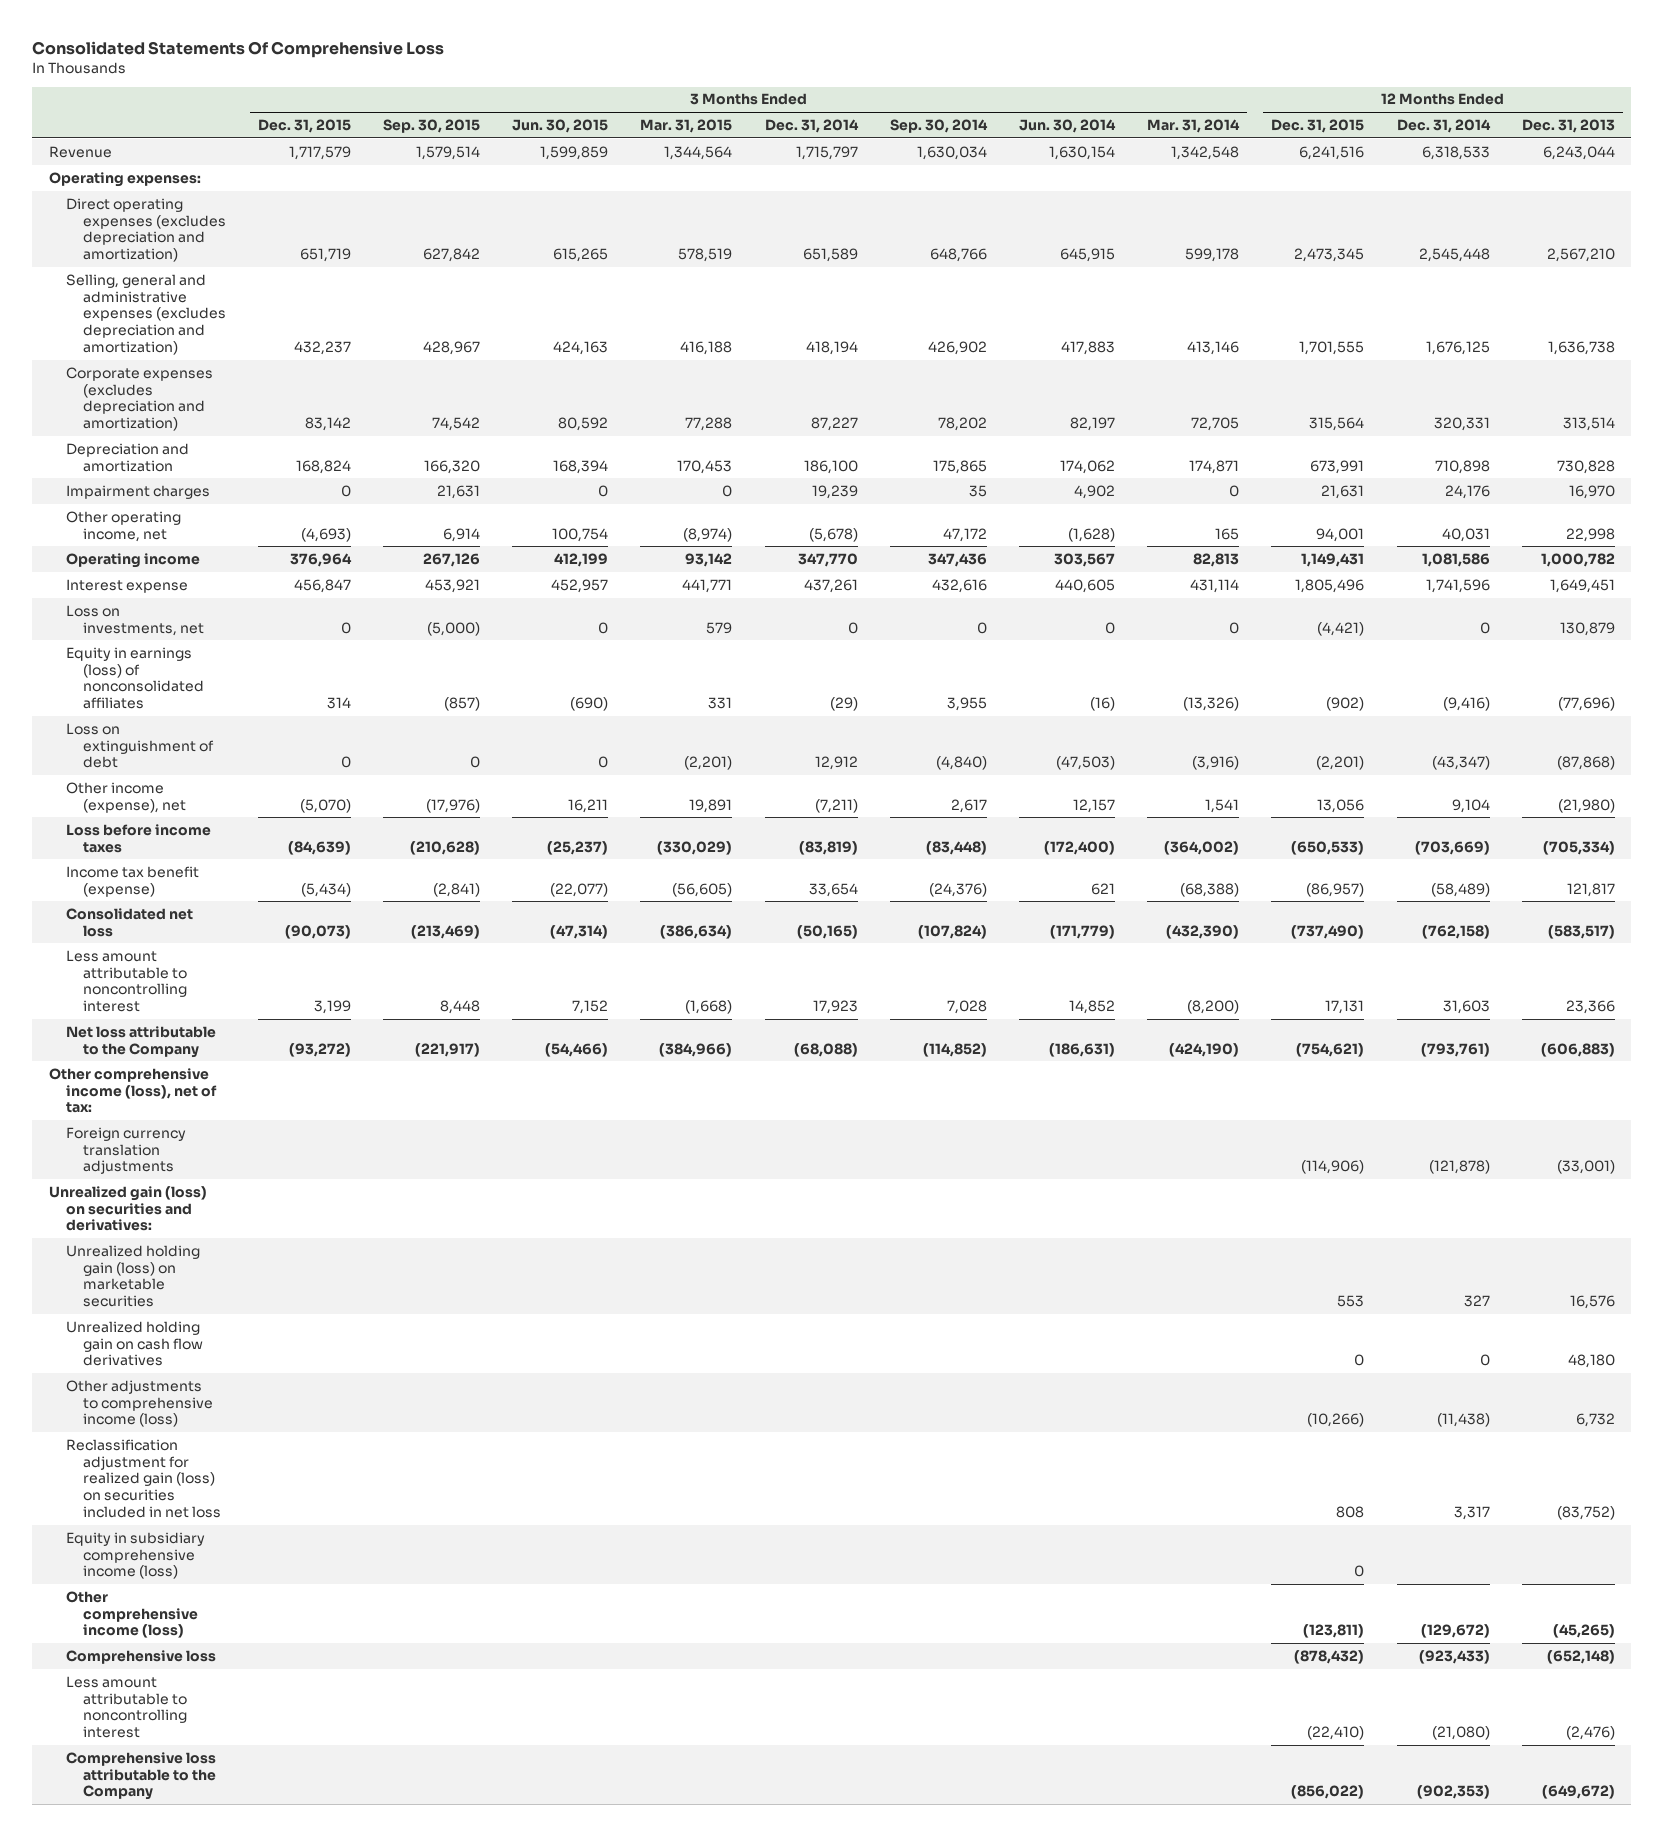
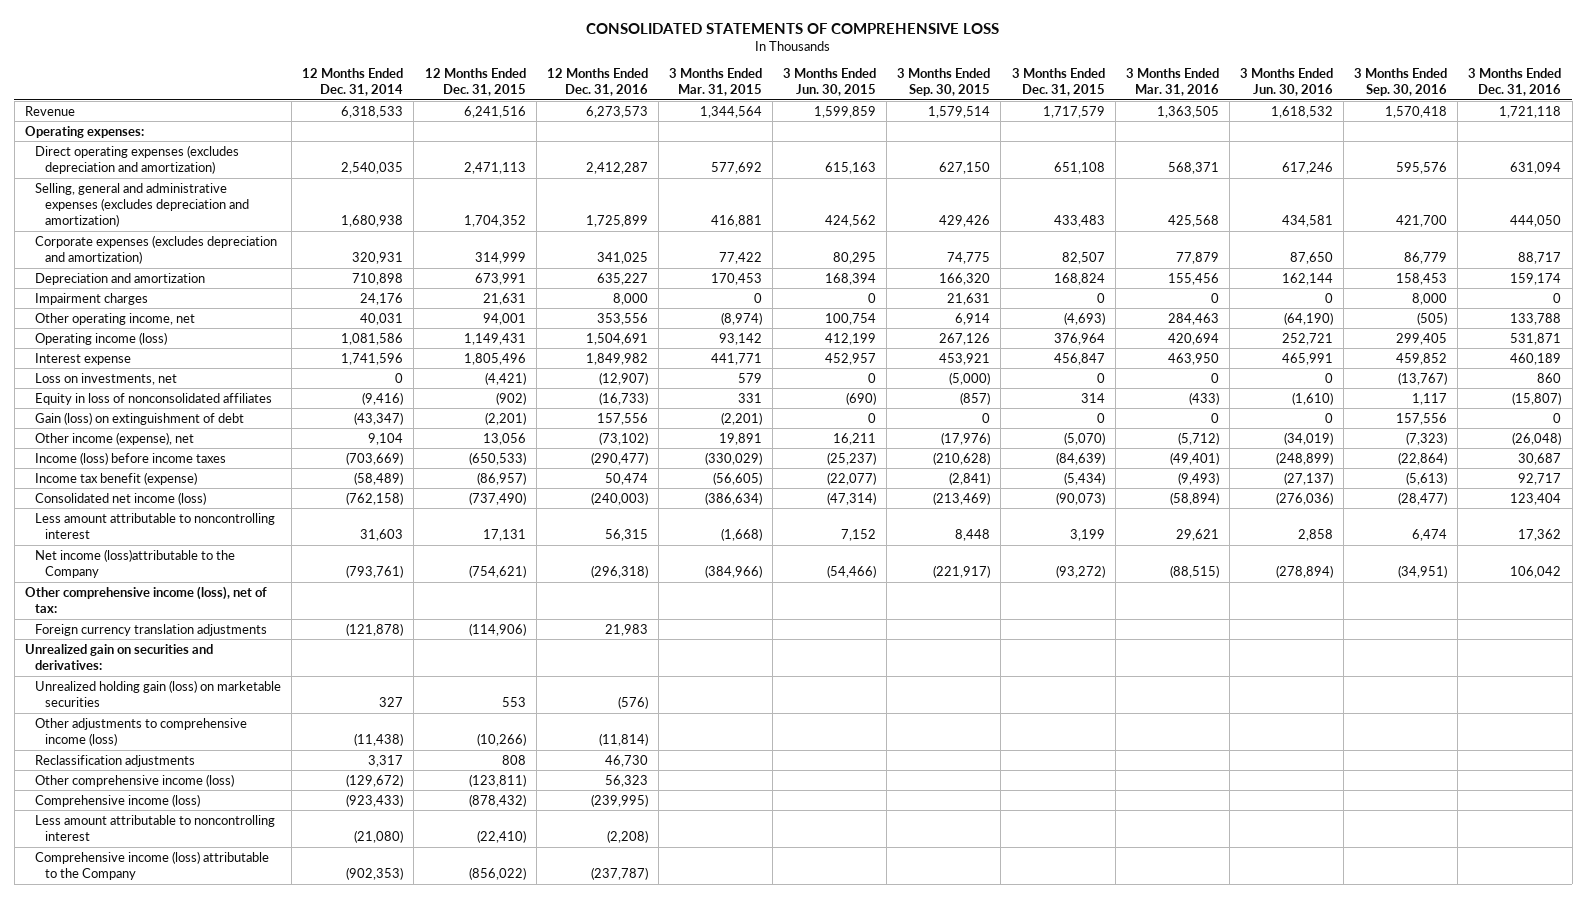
- Consolidated Statements Of Comprehensive Loss
+ CONSOLIDATED STATEMENTS OF COMPREHENSIVE LOSS
- | 3 Months Ended Dec. 31, 2015 | 3 Months Ended Sep. 30, 2015 | 3 Months Ended Jun. 30, 2015 | 3 Months Ended Mar. 31, 2015 | 3 Months Ended Dec. 31, 2014 | 3 Months Ended Sep. 30, 2014 | 3 Months Ended Jun. 30, 2014 | 3 Months Ended Mar. 31, 2014 | 12 Months Ended Dec. 31, 2015 | 12 Months Ended Dec. 31, 2014 | 12 Months Ended Dec. 31, 2013
+ | 12 Months Ended Dec. 31, 2014 | 12 Months Ended Dec. 31, 2015 | 12 Months Ended Dec. 31, 2016 | 3 Months Ended Mar. 31, 2015 | 3 Months Ended Jun. 30, 2015 | 3 Months Ended Sep. 30, 2015 | 3 Months Ended Dec. 31, 2015 | 3 Months Ended Mar. 31, 2016 | 3 Months Ended Jun. 30, 2016 | 3 Months Ended Sep. 30, 2016 | 3 Months Ended Dec. 31, 2016
- Direct operating expenses (excludes depreciation and amortization) | 651,719 | 627,842 | 615,265 | 578,519 | 651,589 | 648,766 | 645,915 | 599,178 | 2,473,345 | 2,545,448 | 2,567,210
- Selling, general and administrative expenses (excludes depreciation and amortization) | 432,237 | 428,967 | 424,163 | 416,188 | 418,194 | 426,902 | 417,883 | 413,146 | 1,701,555 | 1,676,125 | 1,636,738
- Corporate expenses (excludes depreciation and amortization) | 83,142 | 74,542 | 80,592 | 77,288 | 87,227 | 78,202 | 82,197 | 72,705 | 315,564 | 320,331 | 313,514
+ Direct operating expenses (excludes depreciation and amortization) | 2,540,035 | 2,471,113 | 2,412,287 | 577,692 | 615,163 | 627,150 | 651,108 | 568,371 | 617,246 | 595,576 | 631,094
+ Selling, general and administrative expenses (excludes depreciation and amortization) | 1,680,938 | 1,704,352 | 1,725,899 | 416,881 | 424,562 | 429,426 | 433,483 | 425,568 | 434,581 | 421,700 | 444,050
+ Corporate expenses (excludes depreciation and amortization) | 320,931 | 314,999 | 341,025 | 77,422 | 80,295 | 74,775 | 82,507 | 77,879 | 87,650 | 86,779 | 88,717
- Operating income | 376,964 | 267,126 | 412,199 | 93,142 | 347,770 | 347,436 | 303,567 | 82,813 | 1,149,431 | 1,081,586 | 1,000,782
+ Operating income (loss) | 1,081,586 | 1,149,431 | 1,504,691 | 93,142 | 412,199 | 267,126 | 376,964 | 420,694 | 252,721 | 299,405 | 531,871
- Equity in earnings (loss) of nonconsolidated affiliates | 314 | (857) | (690) | 331 | (29) | 3,955 | (16) | (13,326) | (902) | (9,416) | (77,696)
- Loss on extinguishment of debt | 0 | 0 | 0 | (2,201) | 12,912 | (4,840) | (47,503) | (3,916) | (2,201) | (43,347) | (87,868)
+ Equity in loss of nonconsolidated affiliates | (9,416) | (902) | (16,733) | 331 | (690) | (857) | 314 | (433) | (1,610) | 1,117 | (15,807)
+ Gain (loss) on extinguishment of debt | (43,347) | (2,201) | 157,556 | (2,201) | 0 | 0 | 0 | 0 | 0 | 157,556 | 0
- Loss before income taxes | (84,639) | (210,628) | (25,237) | (330,029) | (83,819) | (83,448) | (172,400) | (364,002) | (650,533) | (703,669) | (705,334)
+ Income (loss) before income taxes | (703,669) | (650,533) | (290,477) | (330,029) | (25,237) | (210,628) | (84,639) | (49,401) | (248,899) | (22,864) | 30,687
- Consolidated net loss | (90,073) | (213,469) | (47,314) | (386,634) | (50,165) | (107,824) | (171,779) | (432,390) | (737,490) | (762,158) | (583,517)
+ Consolidated net income (loss) | (762,158) | (737,490) | (240,003) | (386,634) | (47,314) | (213,469) | (90,073) | (58,894) | (276,036) | (28,477) | 123,404
- Net loss attributable to the Company | (93,272) | (221,917) | (54,466) | (384,966) | (68,088) | (114,852) | (186,631) | (424,190) | (754,621) | (793,761) | (606,883)
+ Net income (loss)attributable to the Company | (793,761) | (754,621) | (296,318) | (384,966) | (54,466) | (221,917) | (93,272) | (88,515) | (278,894) | (34,951) | 106,042
- Unrealized gain (loss) on securities and derivatives:
+ Unrealized gain on securities and derivatives:
- Unrealized holding gain on cash flow derivatives | | | | | | | | | 0 | 0 | 48,180
- Reclassification adjustment for realized gain (loss) on securities included in net loss | | | | | | | | | 808 | 3,317 | (83,752)
- Equity in subsidiary comprehensive income (loss) | | | | | | | | | 0 | |
+ Reclassification adjustments | 3,317 | 808 | 46,730 | | | | | | | |
- Comprehensive loss | | | | | | | | | (878,432) | (923,433) | (652,148)
+ Comprehensive income (loss) | (923,433) | (878,432) | (239,995) | | | | | | | |
- Comprehensive loss attributable to the Company | | | | | | | | | (856,022) | (902,353) | (649,672)
+ Comprehensive income (loss) attributable to the Company | (902,353) | (856,022) | (237,787) | | | | | | | |

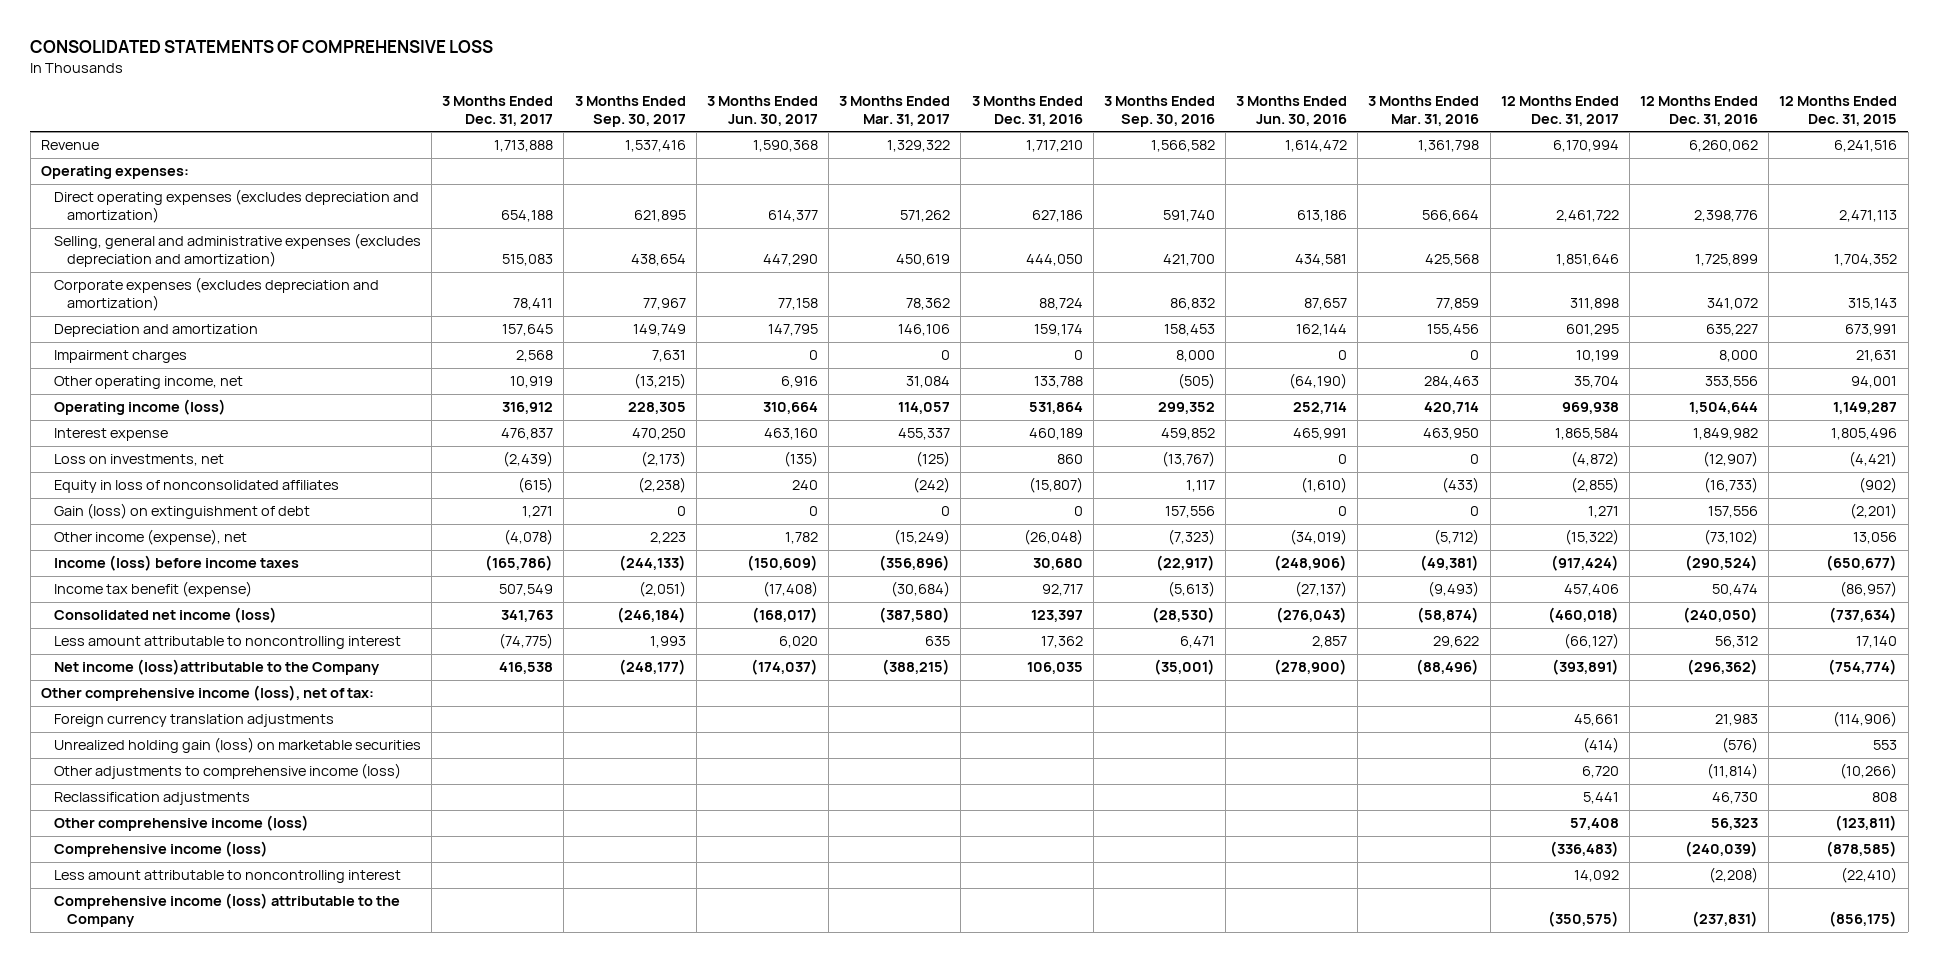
- | 12 Months Ended Dec. 31, 2014 | 12 Months Ended Dec. 31, 2015 | 12 Months Ended Dec. 31, 2016 | 3 Months Ended Mar. 31, 2015 | 3 Months Ended Jun. 30, 2015 | 3 Months Ended Sep. 30, 2015 | 3 Months Ended Dec. 31, 2015 | 3 Months Ended Mar. 31, 2016 | 3 Months Ended Jun. 30, 2016 | 3 Months Ended Sep. 30, 2016 | 3 Months Ended Dec. 31, 2016
+ | 3 Months Ended Dec. 31, 2017 | 3 Months Ended Sep. 30, 2017 | 3 Months Ended Jun. 30, 2017 | 3 Months Ended Mar. 31, 2017 | 3 Months Ended Dec. 31, 2016 | 3 Months Ended Sep. 30, 2016 | 3 Months Ended Jun. 30, 2016 | 3 Months Ended Mar. 31, 2016 | 12 Months Ended Dec. 31, 2017 | 12 Months Ended Dec. 31, 2016 | 12 Months Ended Dec. 31, 2015
- Revenue | 6,318,533 | 6,241,516 | 6,273,573 | 1,344,564 | 1,599,859 | 1,579,514 | 1,717,579 | 1,363,505 | 1,618,532 | 1,570,418 | 1,721,118
+ Revenue | 1,713,888 | 1,537,416 | 1,590,368 | 1,329,322 | 1,717,210 | 1,566,582 | 1,614,472 | 1,361,798 | 6,170,994 | 6,260,062 | 6,241,516
- Direct operating expenses (excludes depreciation and amortization) | 2,540,035 | 2,471,113 | 2,412,287 | 577,692 | 615,163 | 627,150 | 651,108 | 568,371 | 617,246 | 595,576 | 631,094
+ Direct operating expenses (excludes depreciation and amortization) | 654,188 | 621,895 | 614,377 | 571,262 | 627,186 | 591,740 | 613,186 | 566,664 | 2,461,722 | 2,398,776 | 2,471,113
- Corporate expenses (excludes depreciation and amortization) | 320,931 | 314,999 | 341,025 | 77,422 | 80,295 | 74,775 | 82,507 | 77,879 | 87,650 | 86,779 | 88,717
+ Corporate expenses (excludes depreciation and amortization) | 78,411 | 77,967 | 77,158 | 78,362 | 88,724 | 86,832 | 87,657 | 77,859 | 311,898 | 341,072 | 315,143
- Operating income (loss) | 1,081,586 | 1,149,431 | 1,504,691 | 93,142 | 412,199 | 267,126 | 376,964 | 420,694 | 252,721 | 299,405 | 531,871
+ Operating income (loss) | 316,912 | 228,305 | 310,664 | 114,057 | 531,864 | 299,352 | 252,714 | 420,714 | 969,938 | 1,504,644 | 1,149,287
- Income (loss) before income taxes | (703,669) | (650,533) | (290,477) | (330,029) | (25,237) | (210,628) | (84,639) | (49,401) | (248,899) | (22,864) | 30,687
+ Income (loss) before income taxes | (165,786) | (244,133) | (150,609) | (356,896) | 30,680 | (22,917) | (248,906) | (49,381) | (917,424) | (290,524) | (650,677)
- Consolidated net income (loss) | (762,158) | (737,490) | (240,003) | (386,634) | (47,314) | (213,469) | (90,073) | (58,894) | (276,036) | (28,477) | 123,404
- Less amount attributable to noncontrolling interest | 31,603 | 17,131 | 56,315 | (1,668) | 7,152 | 8,448 | 3,199 | 29,621 | 2,858 | 6,474 | 17,362
- Net income (loss)attributable to the Company | (793,761) | (754,621) | (296,318) | (384,966) | (54,466) | (221,917) | (93,272) | (88,515) | (278,894) | (34,951) | 106,042
+ Consolidated net income (loss) | 341,763 | (246,184) | (168,017) | (387,580) | 123,397 | (28,530) | (276,043) | (58,874) | (460,018) | (240,050) | (737,634)
+ Less amount attributable to noncontrolling interest | (74,775) | 1,993 | 6,020 | 635 | 17,362 | 6,471 | 2,857 | 29,622 | (66,127) | 56,312 | 17,140
+ Net income (loss)attributable to the Company | 416,538 | (248,177) | (174,037) | (388,215) | 106,035 | (35,001) | (278,900) | (88,496) | (393,891) | (296,362) | (754,774)
- Unrealized gain on securities and derivatives:
- Comprehensive income (loss) | (923,433) | (878,432) | (239,995) | | | | | | | |
+ Comprehensive income (loss) | | | | | | | | | (336,483) | (240,039) | (878,585)
- Comprehensive income (loss) attributable to the Company | (902,353) | (856,022) | (237,787) | | | | | | | |
+ Comprehensive income (loss) attributable to the Company | | | | | | | | | (350,575) | (237,831) | (856,175)

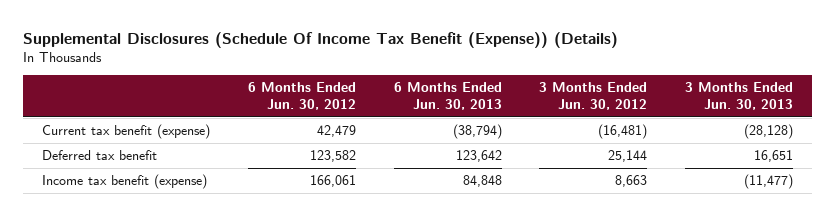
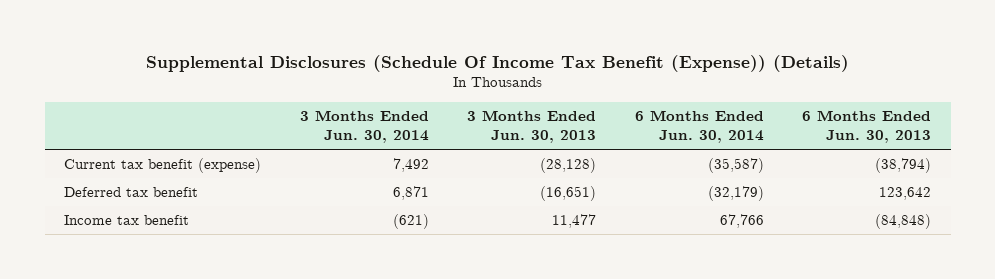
- | 6 Months Ended Jun. 30, 2012 | 6 Months Ended Jun. 30, 2013 | 3 Months Ended Jun. 30, 2012 | 3 Months Ended Jun. 30, 2013
+ | 3 Months Ended Jun. 30, 2014 | 3 Months Ended Jun. 30, 2013 | 6 Months Ended Jun. 30, 2014 | 6 Months Ended Jun. 30, 2013
- Deferred tax benefit | 123,582 | 123,642 | 25,144 | 16,651
- Income tax benefit (expense) | 166,061 | 84,848 | 8,663 | (11,477)
+ Deferred tax benefit | 6,871 | (16,651) | (32,179) | 123,642
+ Income tax benefit | (621) | 11,477 | 67,766 | (84,848)

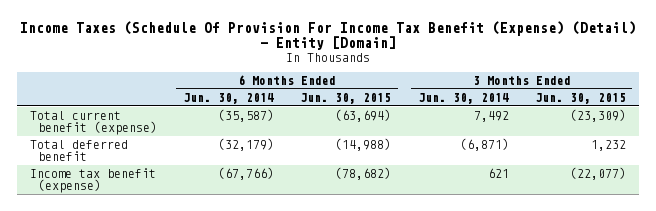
- Supplemental Disclosures (Schedule Of Income Tax Benefit (Expense)) (Details)
+ Income Taxes (Schedule Of Provision For Income Tax Benefit (Expense) (Detail) - Entity [Domain]
- | 3 Months Ended Jun. 30, 2014 | 3 Months Ended Jun. 30, 2013 | 6 Months Ended Jun. 30, 2014 | 6 Months Ended Jun. 30, 2013
+ | 6 Months Ended Jun. 30, 2014 | 6 Months Ended Jun. 30, 2015 | 3 Months Ended Jun. 30, 2014 | 3 Months Ended Jun. 30, 2015
- Current tax benefit (expense) | 7,492 | (28,128) | (35,587) | (38,794)
- Deferred tax benefit | 6,871 | (16,651) | (32,179) | 123,642
- Income tax benefit | (621) | 11,477 | 67,766 | (84,848)
+ Total current benefit (expense) | (35,587) | (63,694) | 7,492 | (23,309)
+ Total deferred benefit | (32,179) | (14,988) | (6,871) | 1,232
+ Income tax benefit (expense) | (67,766) | (78,682) | 621 | (22,077)

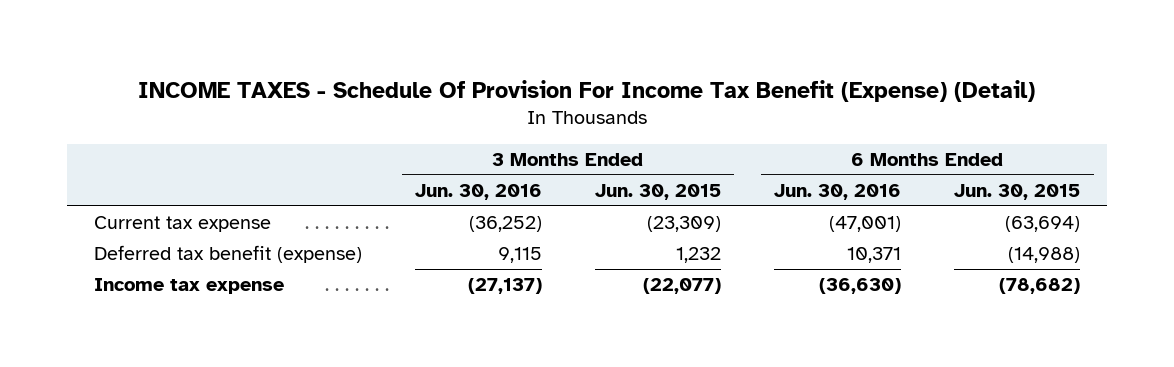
- Income Taxes (Schedule Of Provision For Income Tax Benefit (Expense) (Detail) - Entity [Domain]
+ INCOME TAXES - Schedule Of Provision For Income Tax Benefit (Expense) (Detail)
- | 6 Months Ended Jun. 30, 2014 | 6 Months Ended Jun. 30, 2015 | 3 Months Ended Jun. 30, 2014 | 3 Months Ended Jun. 30, 2015
+ | 3 Months Ended Jun. 30, 2016 | 3 Months Ended Jun. 30, 2015 | 6 Months Ended Jun. 30, 2016 | 6 Months Ended Jun. 30, 2015
- Total current benefit (expense) | (35,587) | (63,694) | 7,492 | (23,309)
- Total deferred benefit | (32,179) | (14,988) | (6,871) | 1,232
- Income tax benefit (expense) | (67,766) | (78,682) | 621 | (22,077)
+ Current tax expense | (36,252) | (23,309) | (47,001) | (63,694)
+ Deferred tax benefit (expense) | 9,115 | 1,232 | 10,371 | (14,988)
+ Income tax expense | (27,137) | (22,077) | (36,630) | (78,682)

